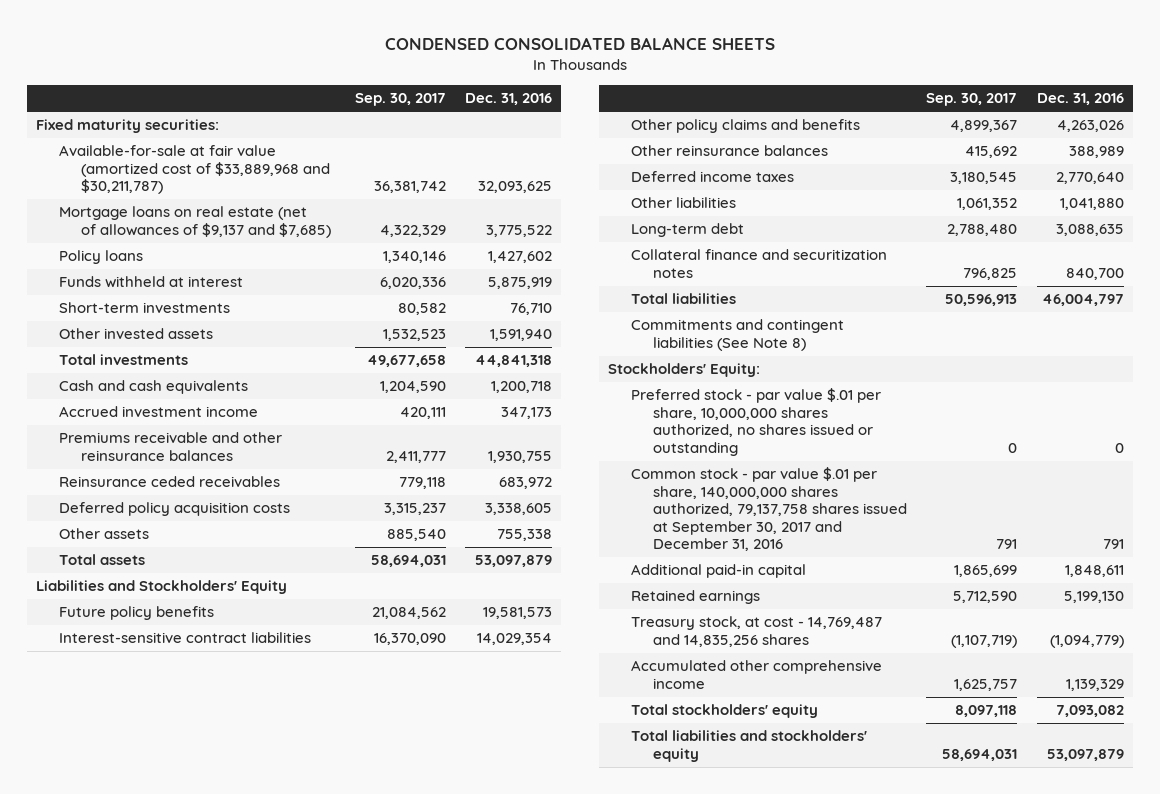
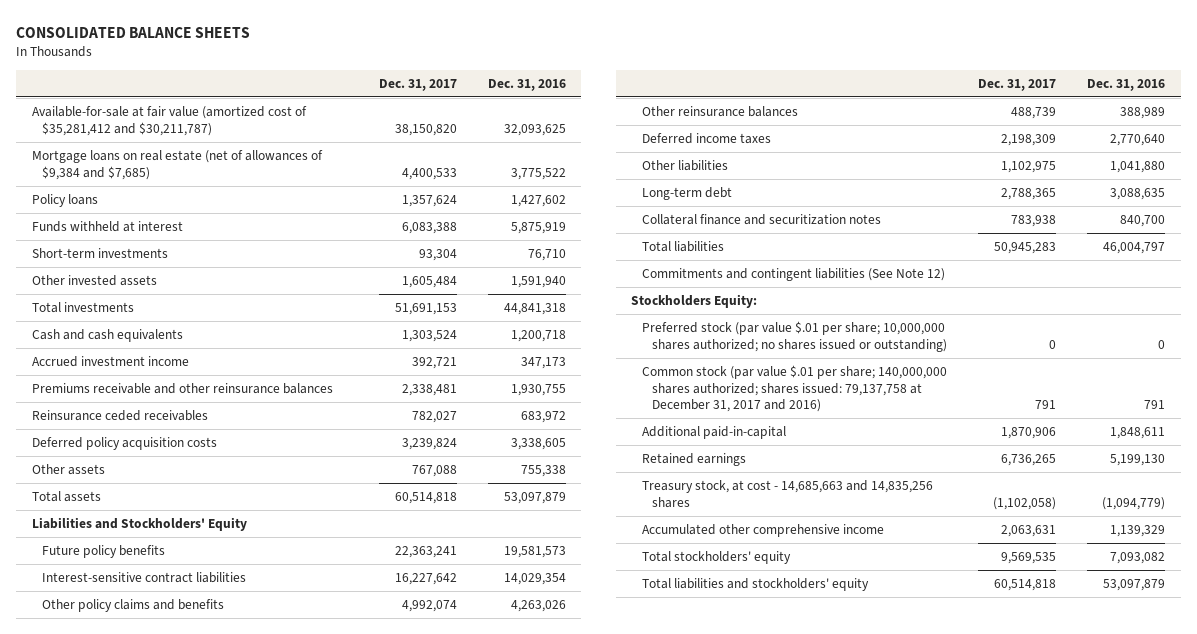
- CONDENSED CONSOLIDATED BALANCE SHEETS
+ CONSOLIDATED BALANCE SHEETS
- | Sep. 30, 2017 | Dec. 31, 2016
+ | Dec. 31, 2017 | Dec. 31, 2016
- Fixed maturity securities:
- Available-for-sale at fair value (amortized cost of $33,889,968 and $30,211,787) | 36,381,742 | 32,093,625
- Mortgage loans on real estate (net of allowances of $9,137 and $7,685) | 4,322,329 | 3,775,522
+ Available-for-sale at fair value (amortized cost of $35,281,412 and $30,211,787) | 38,150,820 | 32,093,625
+ Mortgage loans on real estate (net of allowances of $9,384 and $7,685) | 4,400,533 | 3,775,522
- Commitments and contingent liabilities (See Note 8)
- Stockholders' Equity:
- Preferred stock - par value $.01 per share, 10,000,000 shares authorized, no shares issued or outstanding | 0 | 0
- Common stock - par value $.01 per share, 140,000,000 shares authorized, 79,137,758 shares issued at September 30, 2017 and December 31, 2016 | 791 | 791
- Additional paid-in capital | 1,865,699 | 1,848,611
+ Commitments and contingent liabilities (See Note 12)
+ Stockholders Equity:
+ Preferred stock (par value $.01 per share; 10,000,000 shares authorized; no shares issued or outstanding) | 0 | 0
+ Common stock (par value $.01 per share; 140,000,000 shares authorized; shares issued: 79,137,758 at December 31, 2017 and 2016) | 791 | 791
+ Additional paid-in-capital | 1,870,906 | 1,848,611
- Treasury stock, at cost - 14,769,487 and 14,835,256 shares | (1,107,719) | (1,094,779)
+ Treasury stock, at cost - 14,685,663 and 14,835,256 shares | (1,102,058) | (1,094,779)

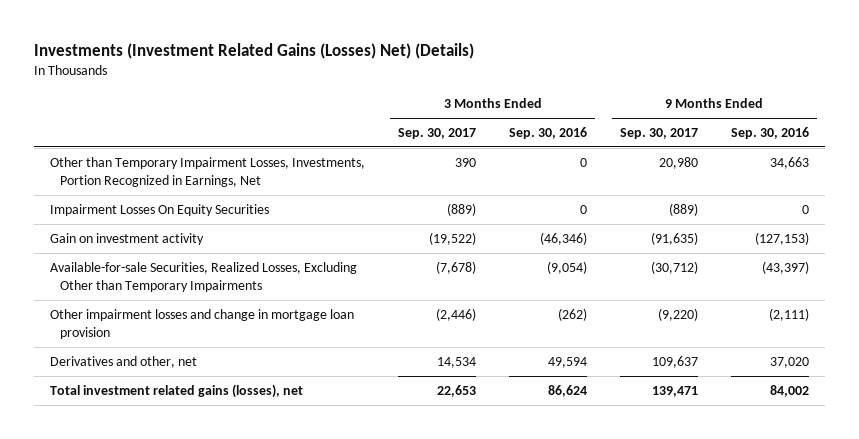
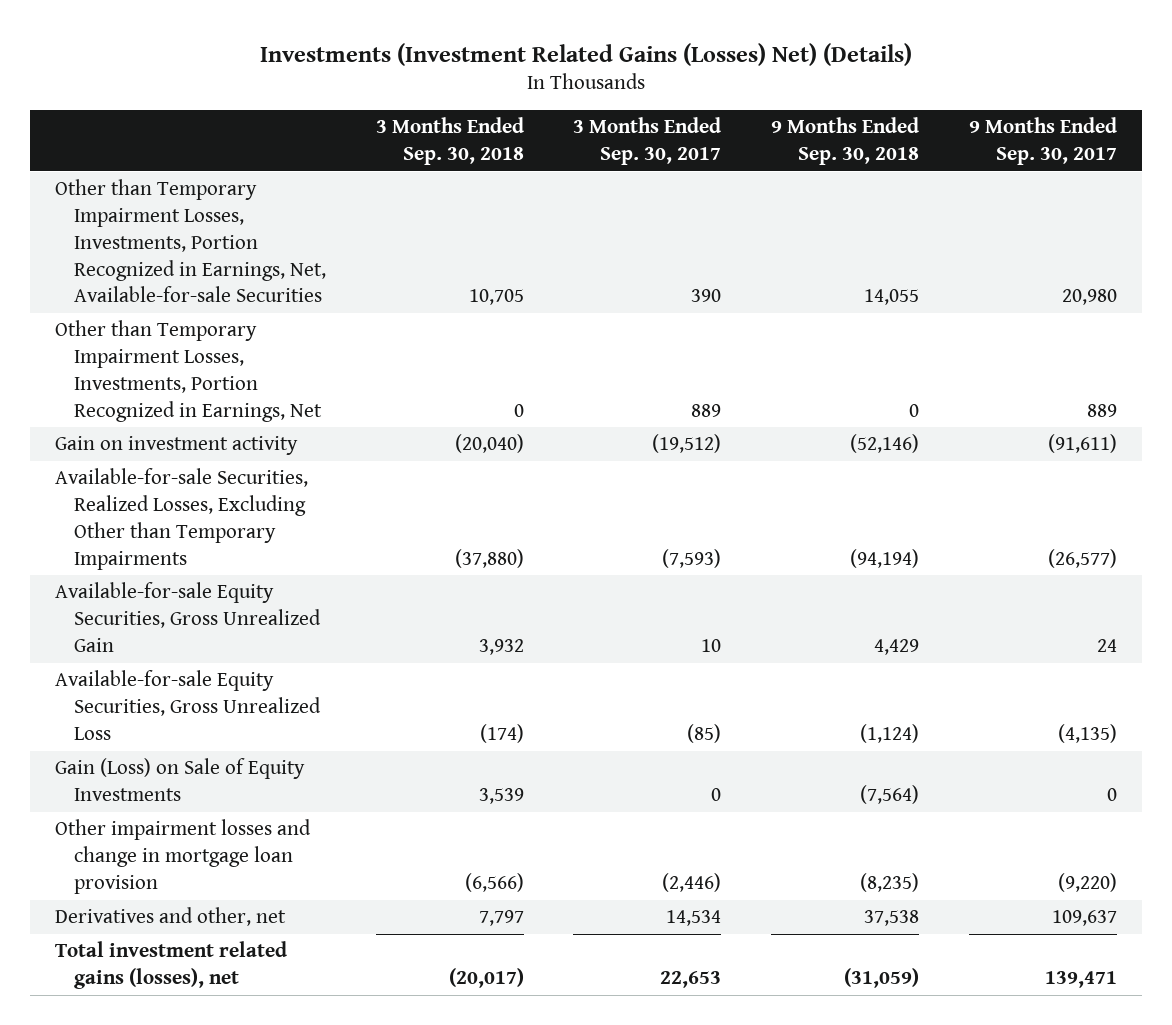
- | 3 Months Ended Sep. 30, 2017 | 3 Months Ended Sep. 30, 2016 | 9 Months Ended Sep. 30, 2017 | 9 Months Ended Sep. 30, 2016
+ | 3 Months Ended Sep. 30, 2018 | 3 Months Ended Sep. 30, 2017 | 9 Months Ended Sep. 30, 2018 | 9 Months Ended Sep. 30, 2017
- Other than Temporary Impairment Losses, Investments, Portion Recognized in Earnings, Net | 390 | 0 | 20,980 | 34,663
- Impairment Losses On Equity Securities | (889) | 0 | (889) | 0
- Gain on investment activity | (19,522) | (46,346) | (91,635) | (127,153)
- Available-for-sale Securities, Realized Losses, Excluding Other than Temporary Impairments | (7,678) | (9,054) | (30,712) | (43,397)
+ Other than Temporary Impairment Losses, Investments, Portion Recognized in Earnings, Net, Available-for-sale Securities | 10,705 | 390 | 14,055 | 20,980
+ Other than Temporary Impairment Losses, Investments, Portion Recognized in Earnings, Net | 0 | 889 | 0 | 889
+ Gain on investment activity | (20,040) | (19,512) | (52,146) | (91,611)
+ Available-for-sale Securities, Realized Losses, Excluding Other than Temporary Impairments | (37,880) | (7,593) | (94,194) | (26,577)
+ Available-for-sale Equity Securities, Gross Unrealized Gain | 3,932 | 10 | 4,429 | 24
+ Available-for-sale Equity Securities, Gross Unrealized Loss | (174) | (85) | (1,124) | (4,135)
+ Gain (Loss) on Sale of Equity Investments | 3,539 | 0 | (7,564) | 0

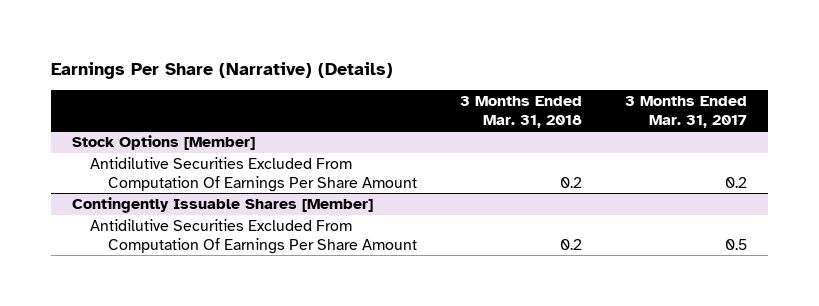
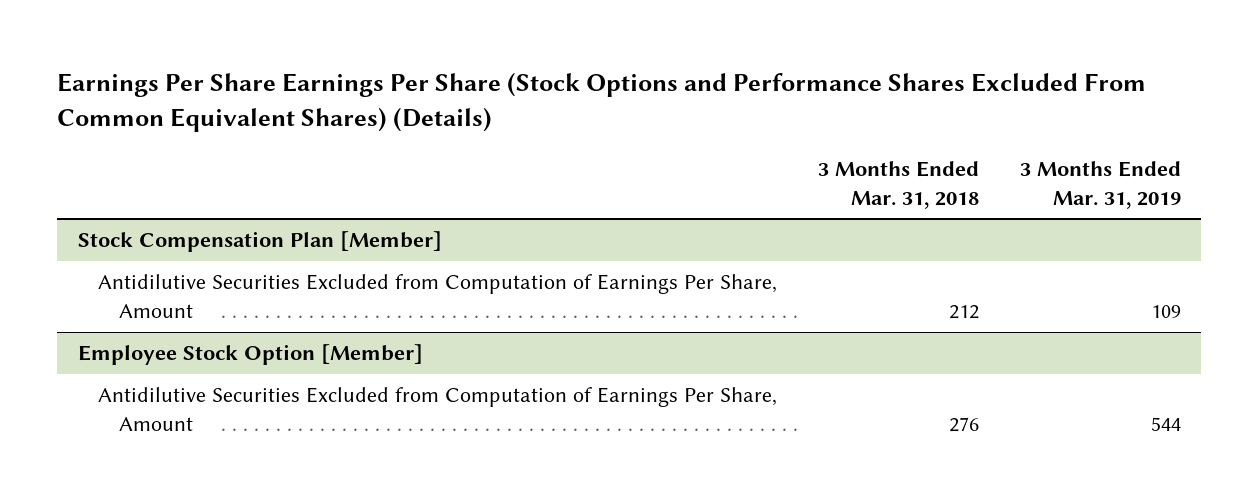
- Earnings Per Share (Narrative) (Details)
+ Earnings Per Share Earnings Per Share (Stock Options and Performance Shares Excluded From Common Equivalent Shares) (Details)
- | 3 Months Ended Mar. 31, 2018 | 3 Months Ended Mar. 31, 2017
+ | 3 Months Ended Mar. 31, 2018 | 3 Months Ended Mar. 31, 2019
- Stock Options [Member]
- Antidilutive Securities Excluded From Computation Of Earnings Per Share Amount | 0.2 | 0.2
- Contingently Issuable Shares [Member]
- Antidilutive Securities Excluded From Computation Of Earnings Per Share Amount | 0.2 | 0.5
+ Stock Compensation Plan [Member]
+ Antidilutive Securities Excluded from Computation of Earnings Per Share, Amount | 212 | 109
+ Employee Stock Option [Member]
+ Antidilutive Securities Excluded from Computation of Earnings Per Share, Amount | 276 | 544

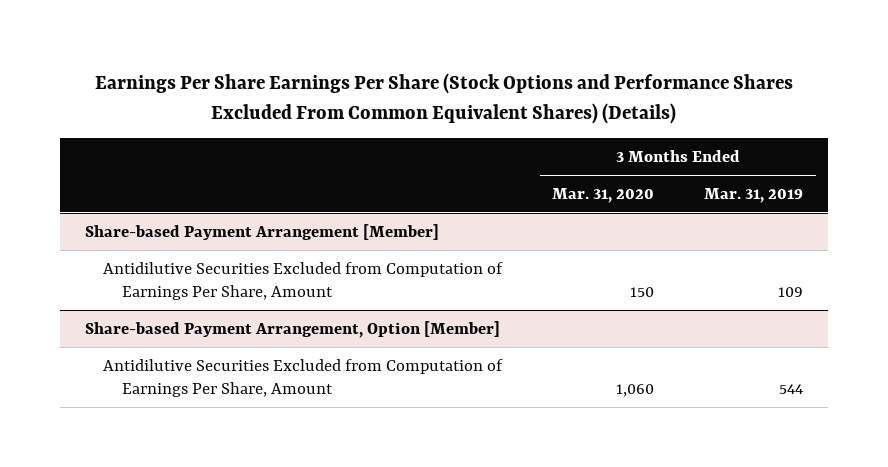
- | 3 Months Ended Mar. 31, 2018 | 3 Months Ended Mar. 31, 2019
+ | 3 Months Ended Mar. 31, 2020 | 3 Months Ended Mar. 31, 2019
- Stock Compensation Plan [Member]
+ Share-based Payment Arrangement [Member]
- Employee Stock Option [Member]
+ Share-based Payment Arrangement, Option [Member]

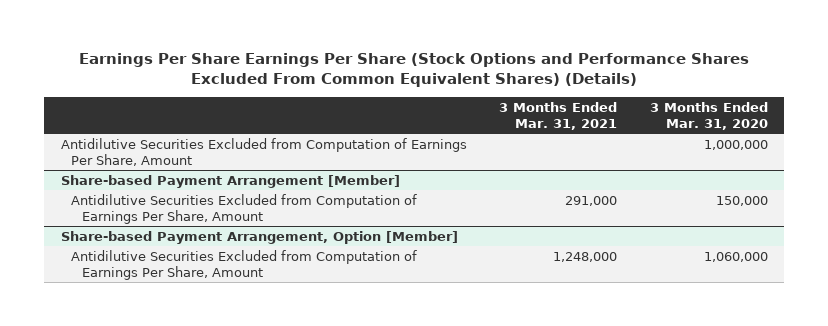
- | 3 Months Ended Mar. 31, 2020 | 3 Months Ended Mar. 31, 2019
+ | 3 Months Ended Mar. 31, 2021 | 3 Months Ended Mar. 31, 2020
+ Antidilutive Securities Excluded from Computation of Earnings Per Share, Amount | | 1,000,000
@ Share-based Payment Arrangement [Member]
- Antidilutive Securities Excluded from Computation of Earnings Per Share, Amount | 150 | 109
+ Antidilutive Securities Excluded from Computation of Earnings Per Share, Amount | 291,000 | 150,000
@ Share-based Payment Arrangement, Option [Member]
- Antidilutive Securities Excluded from Computation of Earnings Per Share, Amount | 1,060 | 544
+ Antidilutive Securities Excluded from Computation of Earnings Per Share, Amount | 1,248,000 | 1,060,000

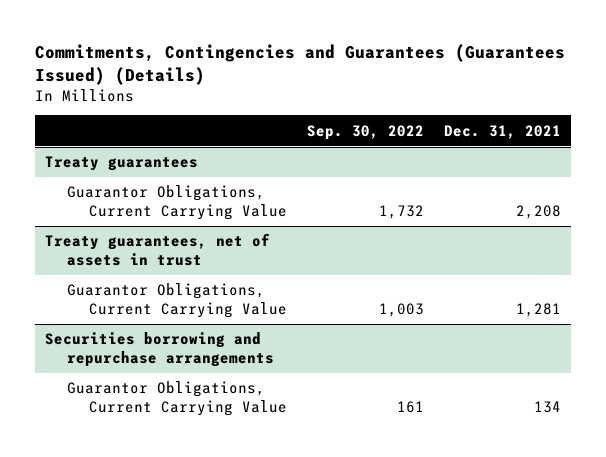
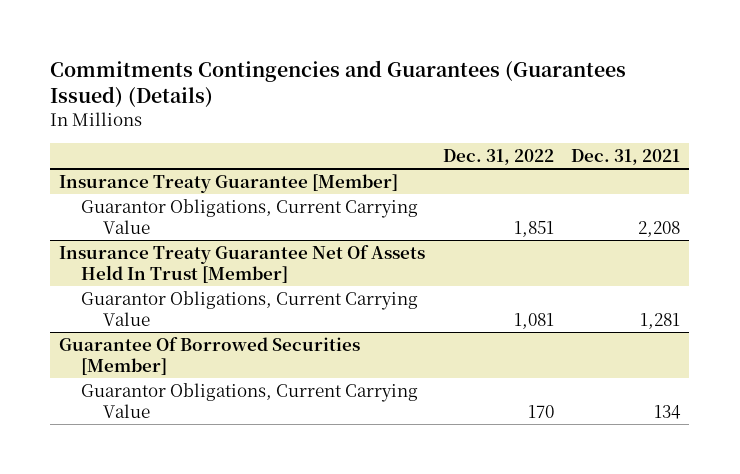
- Commitments, Contingencies and Guarantees (Guarantees Issued) (Details)
+ Commitments Contingencies and Guarantees (Guarantees Issued) (Details)
- | Sep. 30, 2022 | Dec. 31, 2021
+ | Dec. 31, 2022 | Dec. 31, 2021
- Treaty guarantees
+ Insurance Treaty Guarantee [Member]
- Treaty guarantees, net of assets in trust
+ Insurance Treaty Guarantee Net Of Assets Held In Trust [Member]
- Securities borrowing and repurchase arrangements
+ Guarantee Of Borrowed Securities [Member]

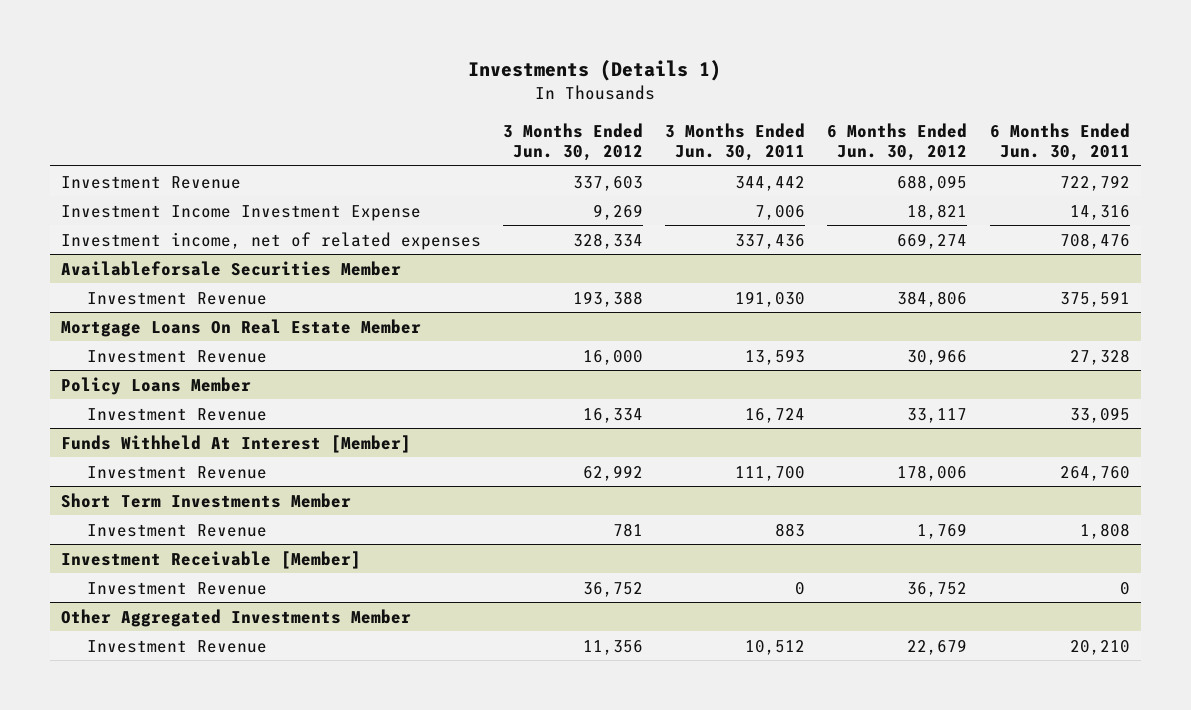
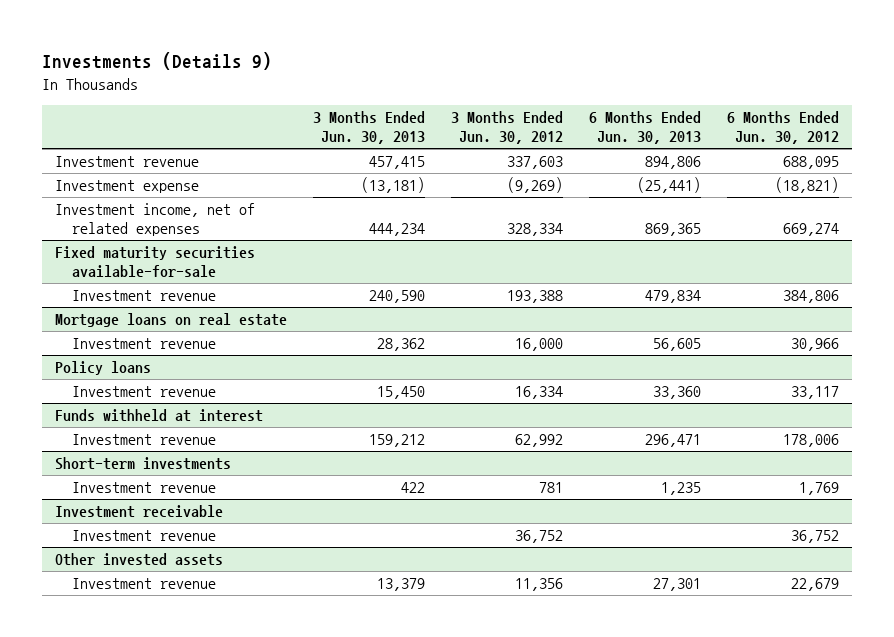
- Investments (Details 1)
+ Investments (Details 9)
- | 3 Months Ended Jun. 30, 2012 | 3 Months Ended Jun. 30, 2011 | 6 Months Ended Jun. 30, 2012 | 6 Months Ended Jun. 30, 2011
+ | 3 Months Ended Jun. 30, 2013 | 3 Months Ended Jun. 30, 2012 | 6 Months Ended Jun. 30, 2013 | 6 Months Ended Jun. 30, 2012
- Investment Revenue | 337,603 | 344,442 | 688,095 | 722,792
- Investment Income Investment Expense | 9,269 | 7,006 | 18,821 | 14,316
+ Investment revenue | 457,415 | 337,603 | 894,806 | 688,095
+ Investment expense | (13,181) | (9,269) | (25,441) | (18,821)
- Availableforsale Securities Member
- Investment Revenue | 193,388 | 191,030 | 384,806 | 375,591
- Mortgage Loans On Real Estate Member
- Investment Revenue | 16,000 | 13,593 | 30,966 | 27,328
- Policy Loans Member
- Investment Revenue | 16,334 | 16,724 | 33,117 | 33,095
- Funds Withheld At Interest [Member]
- Investment Revenue | 62,992 | 111,700 | 178,006 | 264,760
- Short Term Investments Member
- Investment Revenue | 781 | 883 | 1,769 | 1,808
- Investment Receivable [Member]
- Investment Revenue | 36,752 | 0 | 36,752 | 0
- Other Aggregated Investments Member
- Investment Revenue | 11,356 | 10,512 | 22,679 | 20,210
+ Fixed maturity securities available-for-sale
+ Investment revenue | 240,590 | 193,388 | 479,834 | 384,806
+ Mortgage loans on real estate
+ Investment revenue | 28,362 | 16,000 | 56,605 | 30,966
+ Policy loans
+ Investment revenue | 15,450 | 16,334 | 33,360 | 33,117
+ Funds withheld at interest
+ Investment revenue | 159,212 | 62,992 | 296,471 | 178,006
+ Short-term investments
+ Investment revenue | 422 | 781 | 1,235 | 1,769
+ Investment receivable
+ Investment revenue | | 36,752 | | 36,752
+ Other invested assets
+ Investment revenue | 13,379 | 11,356 | 27,301 | 22,679

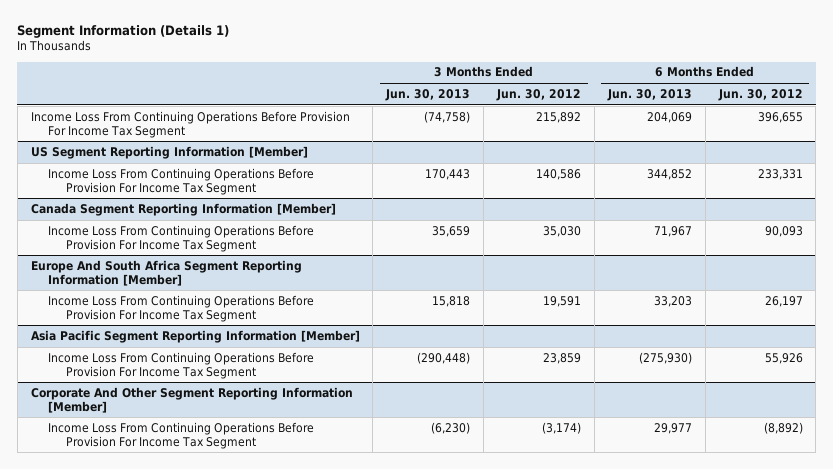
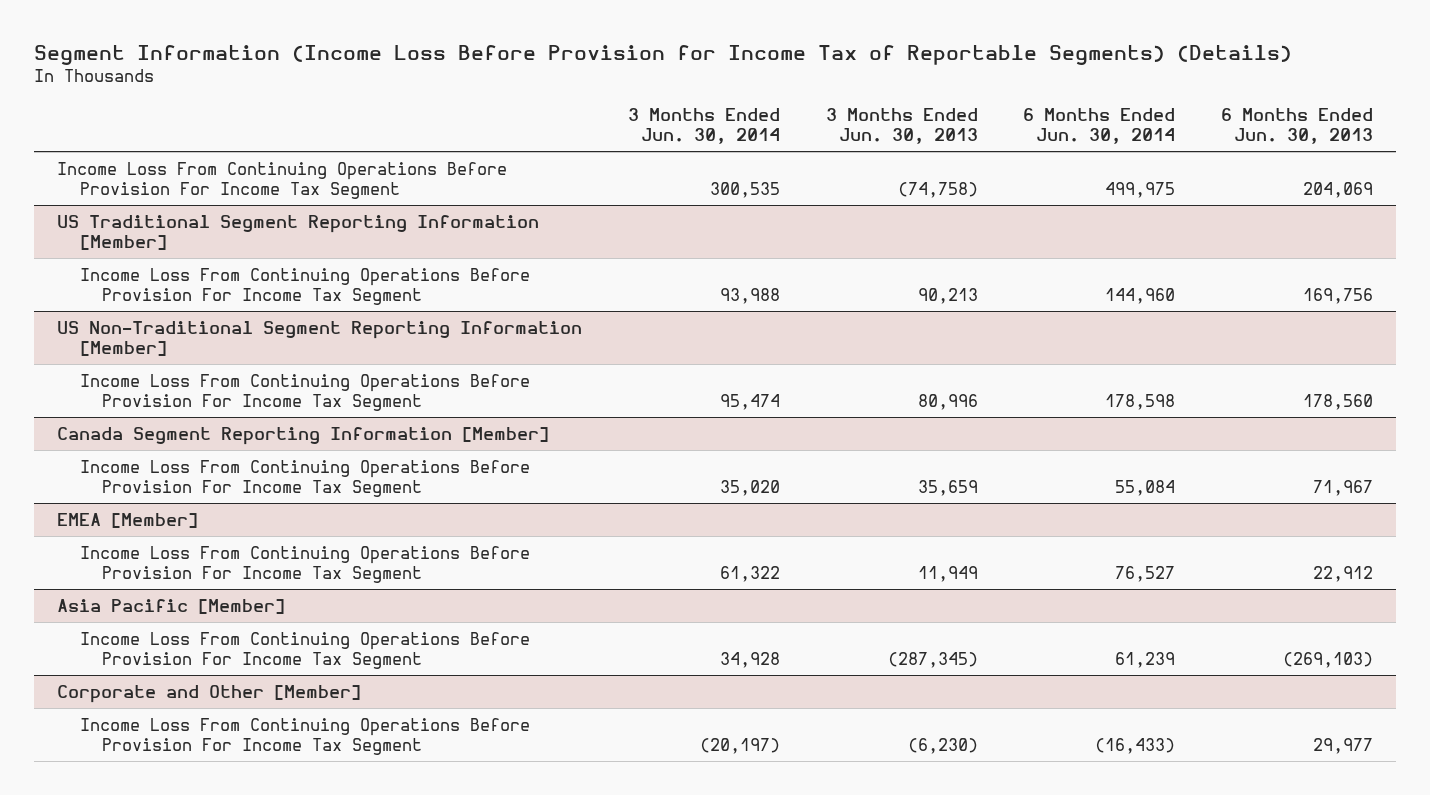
- Segment Information (Details 1)
+ Segment Information (Income Loss Before Provision for Income Tax of Reportable Segments) (Details)
- | 3 Months Ended Jun. 30, 2013 | 3 Months Ended Jun. 30, 2012 | 6 Months Ended Jun. 30, 2013 | 6 Months Ended Jun. 30, 2012
+ | 3 Months Ended Jun. 30, 2014 | 3 Months Ended Jun. 30, 2013 | 6 Months Ended Jun. 30, 2014 | 6 Months Ended Jun. 30, 2013
- US Segment Reporting Information [Member]
- Income Loss From Continuing Operations Before Provision For Income Tax Segment | 170,443 | 140,586 | 344,852 | 233,331
+ US Traditional Segment Reporting Information [Member]
+ Income Loss From Continuing Operations Before Provision For Income Tax Segment | 93,988 | 90,213 | 144,960 | 169,756
+ US Non-Traditional Segment Reporting Information [Member]
+ Income Loss From Continuing Operations Before Provision For Income Tax Segment | 95,474 | 80,996 | 178,598 | 178,560
- Europe And South Africa Segment Reporting Information [Member]
- Income Loss From Continuing Operations Before Provision For Income Tax Segment | 15,818 | 19,591 | 33,203 | 26,197
- Asia Pacific Segment Reporting Information [Member]
- Income Loss From Continuing Operations Before Provision For Income Tax Segment | (290,448) | 23,859 | (275,930) | 55,926
- Corporate And Other Segment Reporting Information [Member]
+ EMEA [Member]
+ Income Loss From Continuing Operations Before Provision For Income Tax Segment | 61,322 | 11,949 | 76,527 | 22,912
+ Asia Pacific [Member]
+ Income Loss From Continuing Operations Before Provision For Income Tax Segment | 34,928 | (287,345) | 61,239 | (269,103)
+ Corporate and Other [Member]

